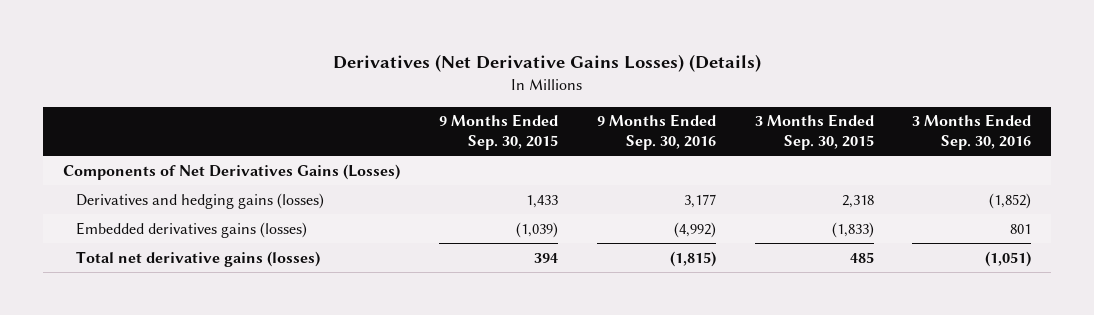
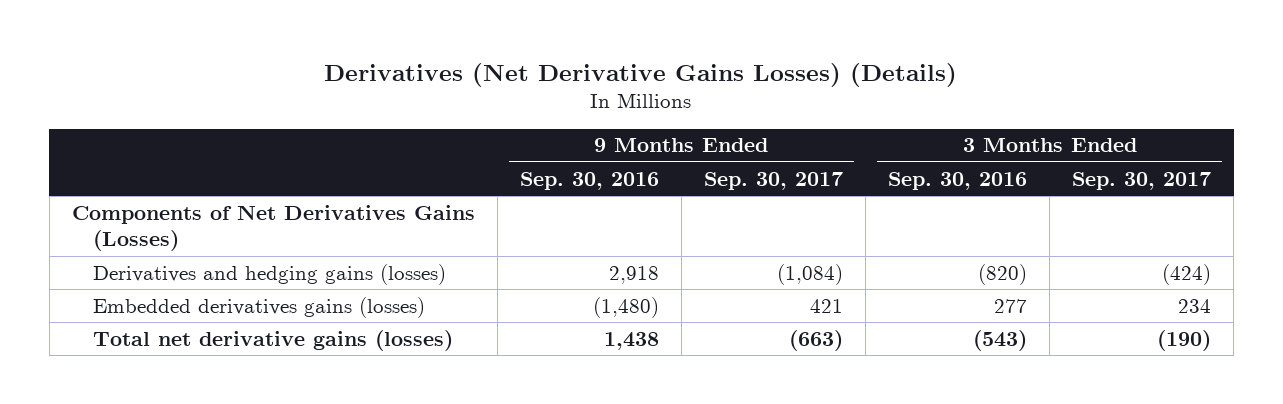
- | 9 Months Ended Sep. 30, 2015 | 9 Months Ended Sep. 30, 2016 | 3 Months Ended Sep. 30, 2015 | 3 Months Ended Sep. 30, 2016
+ | 9 Months Ended Sep. 30, 2016 | 9 Months Ended Sep. 30, 2017 | 3 Months Ended Sep. 30, 2016 | 3 Months Ended Sep. 30, 2017
- Derivatives and hedging gains (losses) | 1,433 | 3,177 | 2,318 | (1,852)
- Embedded derivatives gains (losses) | (1,039) | (4,992) | (1,833) | 801
- Total net derivative gains (losses) | 394 | (1,815) | 485 | (1,051)
+ Derivatives and hedging gains (losses) | 2,918 | (1,084) | (820) | (424)
+ Embedded derivatives gains (losses) | (1,480) | 421 | 277 | 234
+ Total net derivative gains (losses) | 1,438 | (663) | (543) | (190)

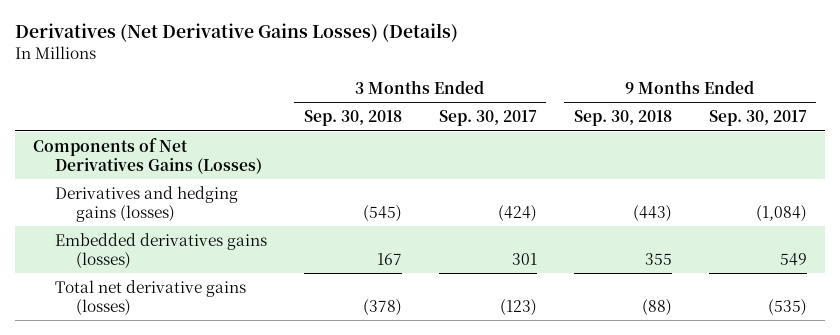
- | 9 Months Ended Sep. 30, 2016 | 9 Months Ended Sep. 30, 2017 | 3 Months Ended Sep. 30, 2016 | 3 Months Ended Sep. 30, 2017
+ | 3 Months Ended Sep. 30, 2018 | 3 Months Ended Sep. 30, 2017 | 9 Months Ended Sep. 30, 2018 | 9 Months Ended Sep. 30, 2017
- Embedded derivatives gains (losses) | (1,480) | 421 | 277 | 234
- Total net derivative gains (losses) | 1,438 | (663) | (543) | (190)
+ Embedded derivatives gains (losses) | 167 | 301 | 355 | 549
+ Total net derivative gains (losses) | (378) | (123) | (88) | (535)

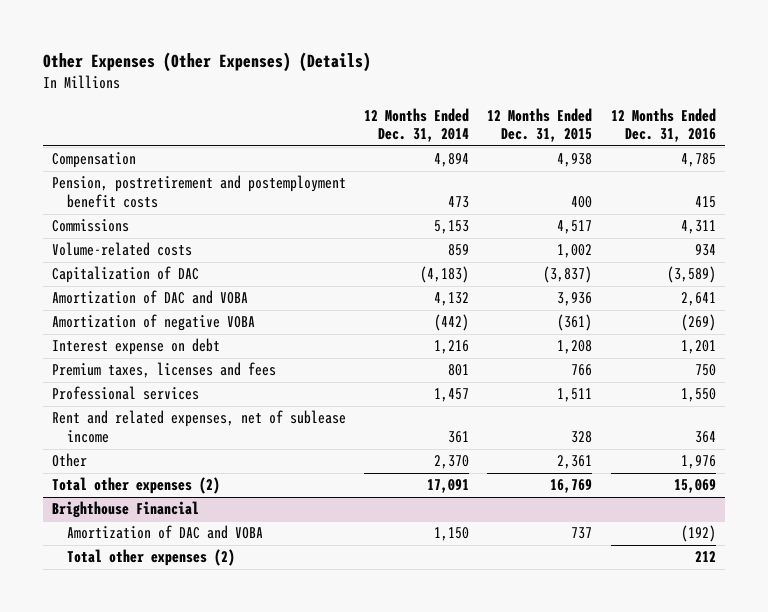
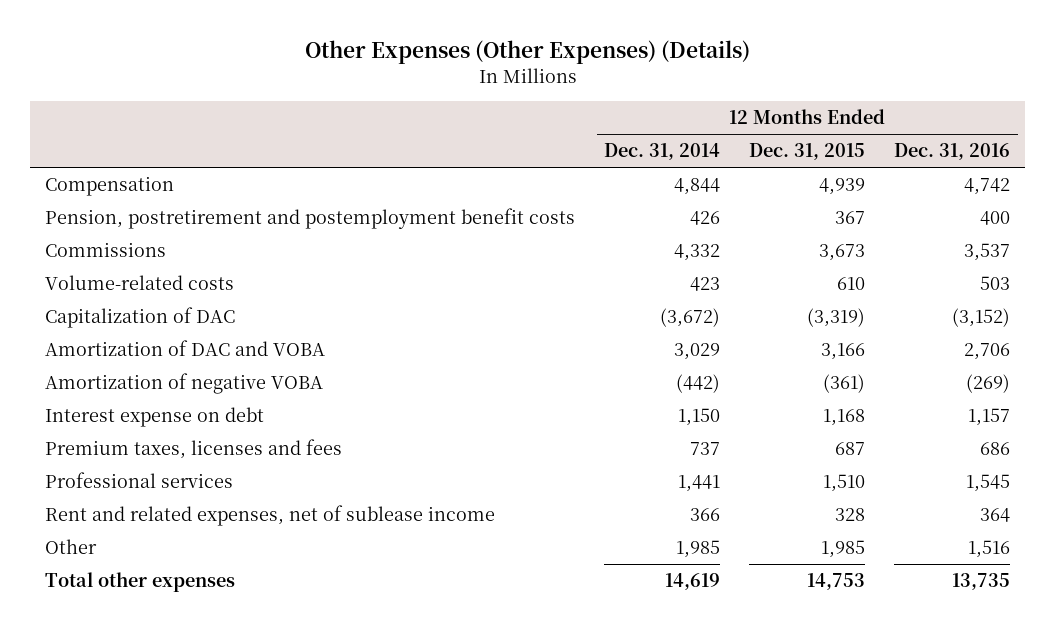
- Compensation | 4,894 | 4,938 | 4,785
- Pension, postretirement and postemployment benefit costs | 473 | 400 | 415
- Commissions | 5,153 | 4,517 | 4,311
- Volume-related costs | 859 | 1,002 | 934
- Capitalization of DAC | (4,183) | (3,837) | (3,589)
- Amortization of DAC and VOBA | 4,132 | 3,936 | 2,641
+ Compensation | 4,844 | 4,939 | 4,742
+ Pension, postretirement and postemployment benefit costs | 426 | 367 | 400
+ Commissions | 4,332 | 3,673 | 3,537
+ Volume-related costs | 423 | 610 | 503
+ Capitalization of DAC | (3,672) | (3,319) | (3,152)
+ Amortization of DAC and VOBA | 3,029 | 3,166 | 2,706
- Interest expense on debt | 1,216 | 1,208 | 1,201
- Premium taxes, licenses and fees | 801 | 766 | 750
- Professional services | 1,457 | 1,511 | 1,550
- Rent and related expenses, net of sublease income | 361 | 328 | 364
- Other | 2,370 | 2,361 | 1,976
- Total other expenses (2) | 17,091 | 16,769 | 15,069
- Brighthouse Financial
- Amortization of DAC and VOBA | 1,150 | 737 | (192)
- Total other expenses (2) | | | 212
+ Interest expense on debt | 1,150 | 1,168 | 1,157
+ Premium taxes, licenses and fees | 737 | 687 | 686
+ Professional services | 1,441 | 1,510 | 1,545
+ Rent and related expenses, net of sublease income | 366 | 328 | 364
+ Other | 1,985 | 1,985 | 1,516
+ Total other expenses | 14,619 | 14,753 | 13,735

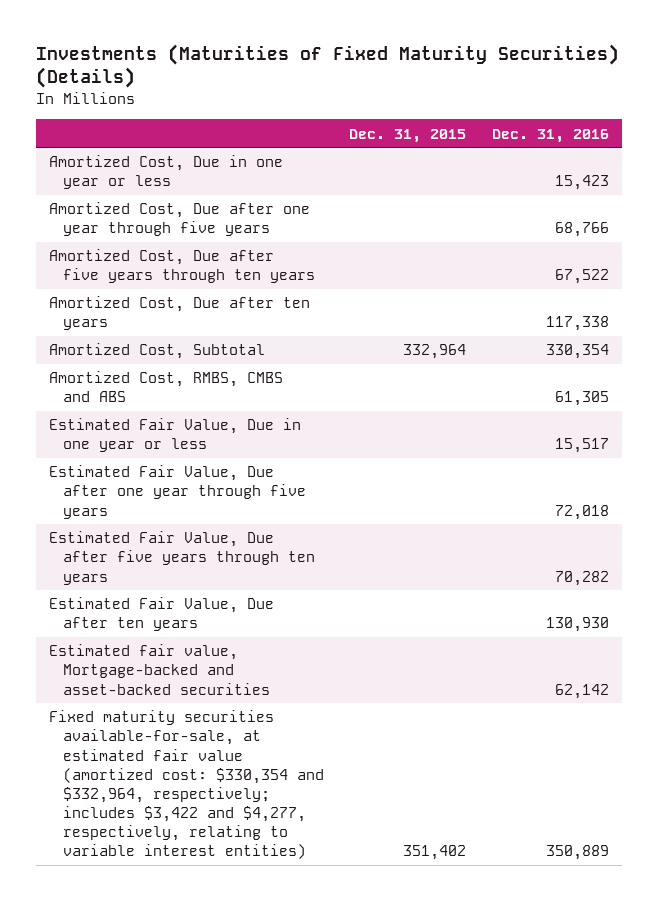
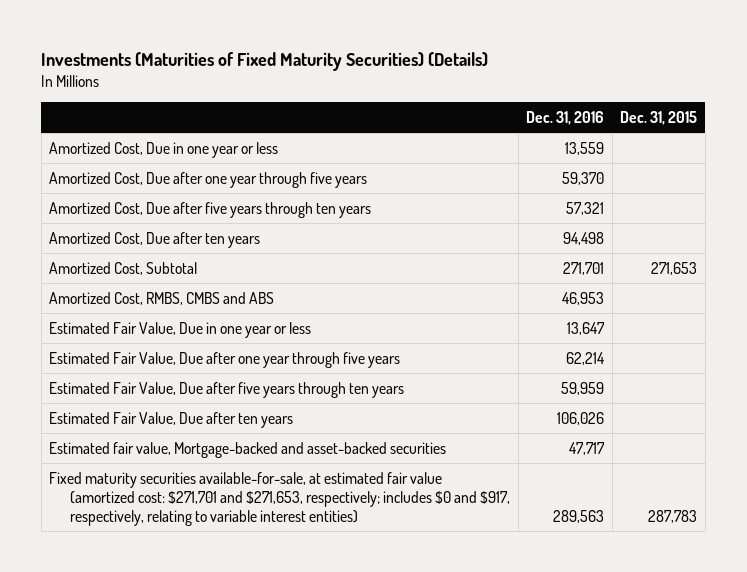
- | Dec. 31, 2015 | Dec. 31, 2016
+ | Dec. 31, 2016 | Dec. 31, 2015
- Amortized Cost, Due in one year or less | | 15,423
- Amortized Cost, Due after one year through five years | | 68,766
- Amortized Cost, Due after five years through ten years | | 67,522
- Amortized Cost, Due after ten years | | 117,338
- Amortized Cost, Subtotal | 332,964 | 330,354
- Amortized Cost, RMBS, CMBS and ABS | | 61,305
- Estimated Fair Value, Due in one year or less | | 15,517
- Estimated Fair Value, Due after one year through five years | | 72,018
- Estimated Fair Value, Due after five years through ten years | | 70,282
- Estimated Fair Value, Due after ten years | | 130,930
- Estimated fair value, Mortgage-backed and asset-backed securities | | 62,142
- Fixed maturity securities available-for-sale, at estimated fair value (amortized cost: $330,354 and $332,964, respectively; includes $3,422 and $4,277, respectively, relating to variable interest entities) | 351,402 | 350,889
+ Amortized Cost, Due in one year or less | 13,559 |
+ Amortized Cost, Due after one year through five years | 59,370 |
+ Amortized Cost, Due after five years through ten years | 57,321 |
+ Amortized Cost, Due after ten years | 94,498 |
+ Amortized Cost, Subtotal | 271,701 | 271,653
+ Amortized Cost, RMBS, CMBS and ABS | 46,953 |
+ Estimated Fair Value, Due in one year or less | 13,647 |
+ Estimated Fair Value, Due after one year through five years | 62,214 |
+ Estimated Fair Value, Due after five years through ten years | 59,959 |
+ Estimated Fair Value, Due after ten years | 106,026 |
+ Estimated fair value, Mortgage-backed and asset-backed securities | 47,717 |
+ Fixed maturity securities available-for-sale, at estimated fair value (amortized cost: $271,701 and $271,653, respectively; includes $0 and $917, respectively, relating to variable interest entities) | 289,563 | 287,783

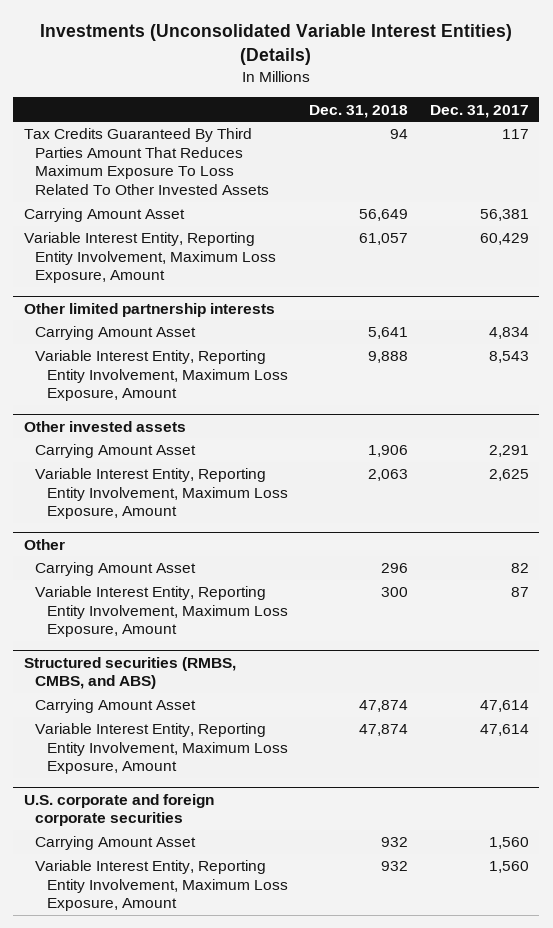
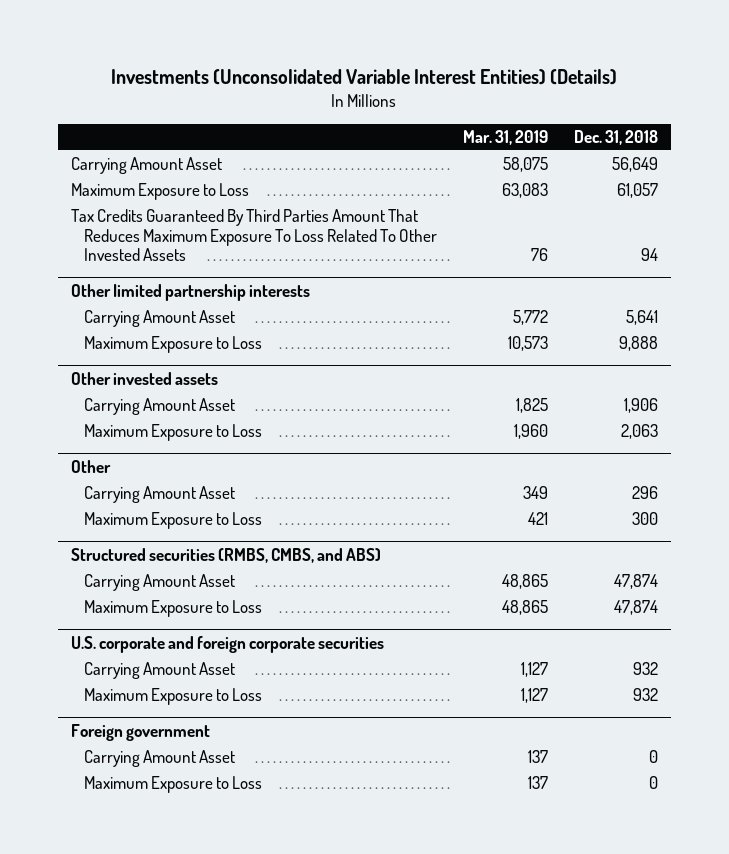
- | Dec. 31, 2018 | Dec. 31, 2017
+ | Mar. 31, 2019 | Dec. 31, 2018
- Variable Interest Entity, Reporting Entity Involvement, Maximum Loss Exposure, Amount | 61,057 | 60,429
+ Maximum Exposure to Loss | 63,083 | 61,057
moved down: Tax Credits Guaranteed By Third Parties Amount That Reduces Maximum Exposure To Loss Related To Other Invested Assets | 76 | 94
@ Other limited partnership interests
- Variable Interest Entity, Reporting Entity Involvement, Maximum Loss Exposure, Amount | 9,888 | 8,543
+ Maximum Exposure to Loss | 10,573 | 9,888
@ Other invested assets
- Variable Interest Entity, Reporting Entity Involvement, Maximum Loss Exposure, Amount | 2,063 | 2,625
+ Maximum Exposure to Loss | 1,960 | 2,063
@ Other
- Variable Interest Entity, Reporting Entity Involvement, Maximum Loss Exposure, Amount | 300 | 87
+ Maximum Exposure to Loss | 421 | 300
@ Structured securities (RMBS, CMBS, and ABS)
- Variable Interest Entity, Reporting Entity Involvement, Maximum Loss Exposure, Amount | 47,874 | 47,614
+ Maximum Exposure to Loss | 48,865 | 47,874
@ U.S. corporate and foreign corporate securities
- Variable Interest Entity, Reporting Entity Involvement, Maximum Loss Exposure, Amount | 932 | 1,560
+ Maximum Exposure to Loss | 1,127 | 932
+ Foreign government
+ Carrying Amount Asset | 137 | 0
+ Maximum Exposure to Loss | 137 | 0

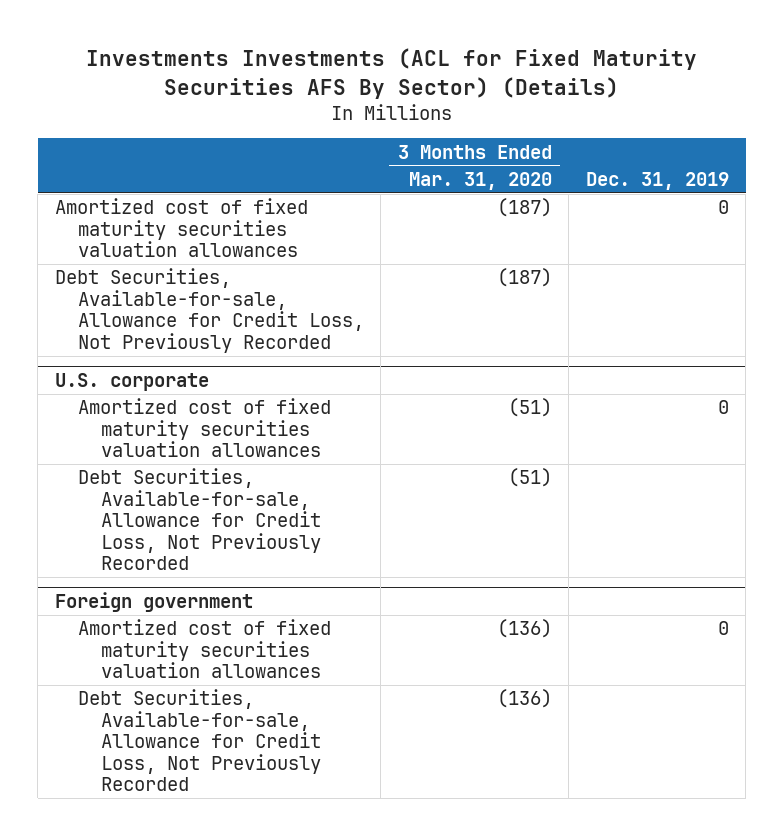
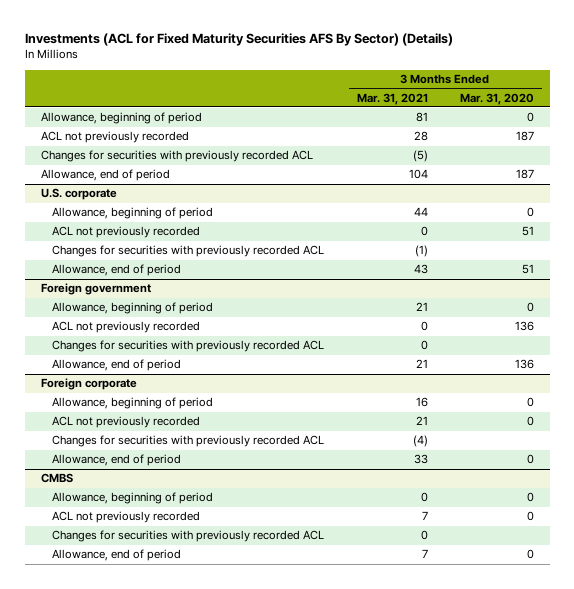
- Investments Investments (ACL for Fixed Maturity Securities AFS By Sector) (Details)
+ Investments (ACL for Fixed Maturity Securities AFS By Sector) (Details)
- | 3 Months Ended Mar. 31, 2020 | Dec. 31, 2019
+ | 3 Months Ended Mar. 31, 2021 | 3 Months Ended Mar. 31, 2020
- Amortized cost of fixed maturity securities valuation allowances | (187) | 0
- Debt Securities, Available-for-sale, Allowance for Credit Loss, Not Previously Recorded | (187) |
+ Allowance, beginning of period | 81 | 0
+ ACL not previously recorded | 28 | 187
+ Changes for securities with previously recorded ACL | (5) |
+ Allowance, end of period | 104 | 187
@ U.S. corporate
- Amortized cost of fixed maturity securities valuation allowances | (51) | 0
- Debt Securities, Available-for-sale, Allowance for Credit Loss, Not Previously Recorded | (51) |
+ Allowance, beginning of period | 44 | 0
+ ACL not previously recorded | 0 | 51
+ Changes for securities with previously recorded ACL | (1) |
+ Allowance, end of period | 43 | 51
@ Foreign government
- Amortized cost of fixed maturity securities valuation allowances | (136) | 0
- Debt Securities, Available-for-sale, Allowance for Credit Loss, Not Previously Recorded | (136) |
+ Allowance, beginning of period | 21 | 0
+ ACL not previously recorded | 0 | 136
+ Changes for securities with previously recorded ACL | 0 |
+ Allowance, end of period | 21 | 136
+ Foreign corporate
+ Allowance, beginning of period | 16 | 0
+ ACL not previously recorded | 21 | 0
+ Changes for securities with previously recorded ACL | (4) |
+ Allowance, end of period | 33 | 0
+ CMBS
+ Allowance, beginning of period | 0 | 0
+ ACL not previously recorded | 7 | 0
+ Changes for securities with previously recorded ACL | 0 |
+ Allowance, end of period | 7 | 0

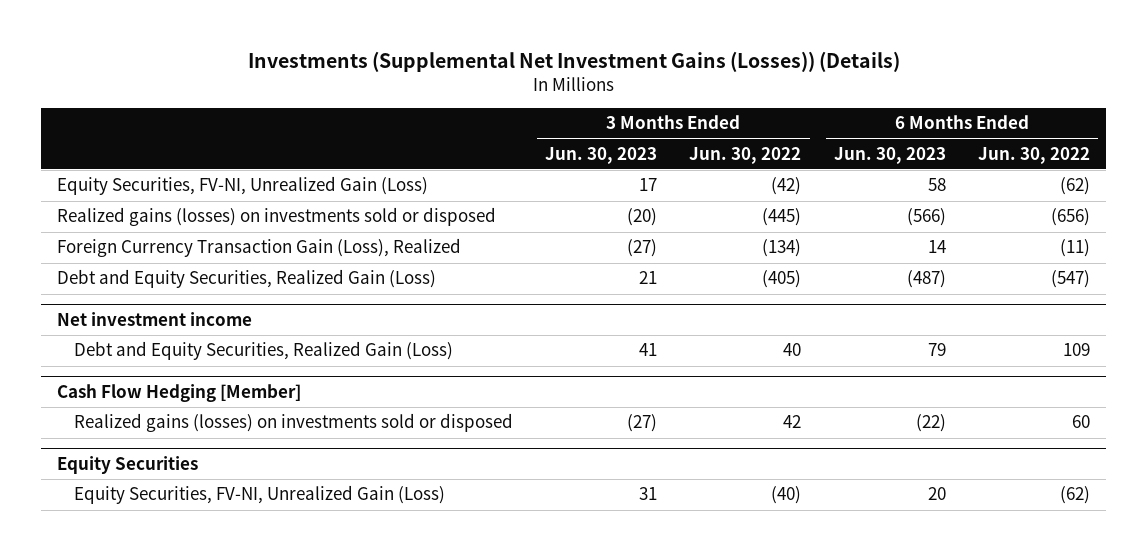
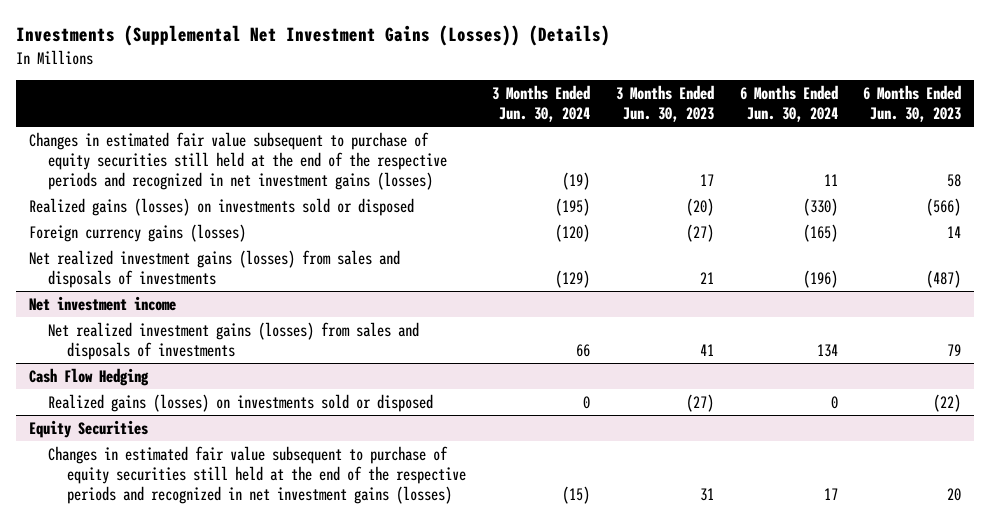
- | 3 Months Ended Jun. 30, 2023 | 3 Months Ended Jun. 30, 2022 | 6 Months Ended Jun. 30, 2023 | 6 Months Ended Jun. 30, 2022
+ | 3 Months Ended Jun. 30, 2024 | 3 Months Ended Jun. 30, 2023 | 6 Months Ended Jun. 30, 2024 | 6 Months Ended Jun. 30, 2023
- Equity Securities, FV-NI, Unrealized Gain (Loss) | 17 | (42) | 58 | (62)
+ Changes in estimated fair value subsequent to purchase of equity securities still held at the end of the respective periods and recognized in net investment gains (losses) | (19) | 17 | 11 | 58
- Foreign Currency Transaction Gain (Loss), Realized | (27) | (134) | 14 | (11)
- Debt and Equity Securities, Realized Gain (Loss) | 21 | (405) | (487) | (547)
+ Foreign currency gains (losses) | (120) | (27) | (165) | 14
+ Net realized investment gains (losses) from sales and disposals of investments | (129) | 21 | (196) | (487)
@ Net investment income
- Debt and Equity Securities, Realized Gain (Loss) | 41 | 40 | 79 | 109
- Cash Flow Hedging [Member]
@ Net investment income
+ Net realized investment gains (losses) from sales and disposals of investments | 66 | 41 | 134 | 79
+ Cash Flow Hedging
@ Equity Securities
- Equity Securities, FV-NI, Unrealized Gain (Loss) | 31 | (40) | 20 | (62)
+ Changes in estimated fair value subsequent to purchase of equity securities still held at the end of the respective periods and recognized in net investment gains (losses) | (15) | 31 | 17 | 20

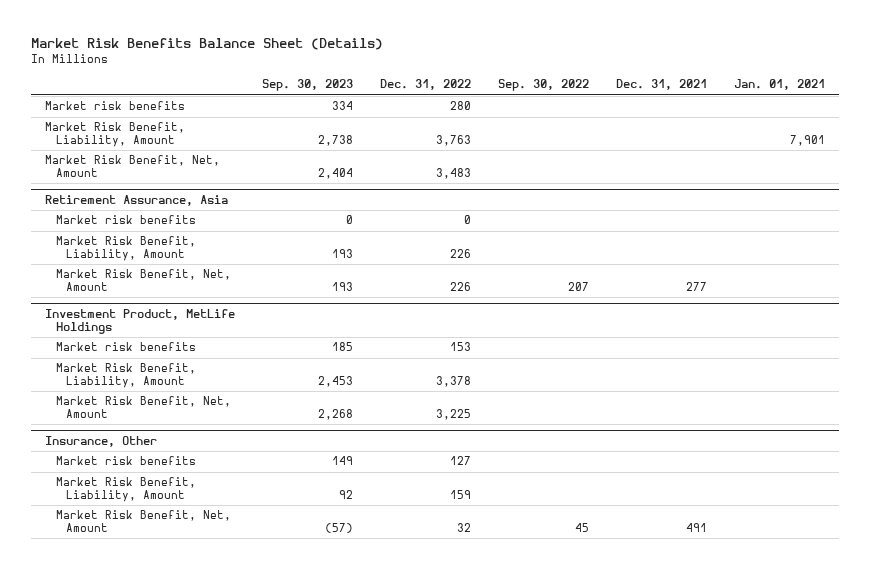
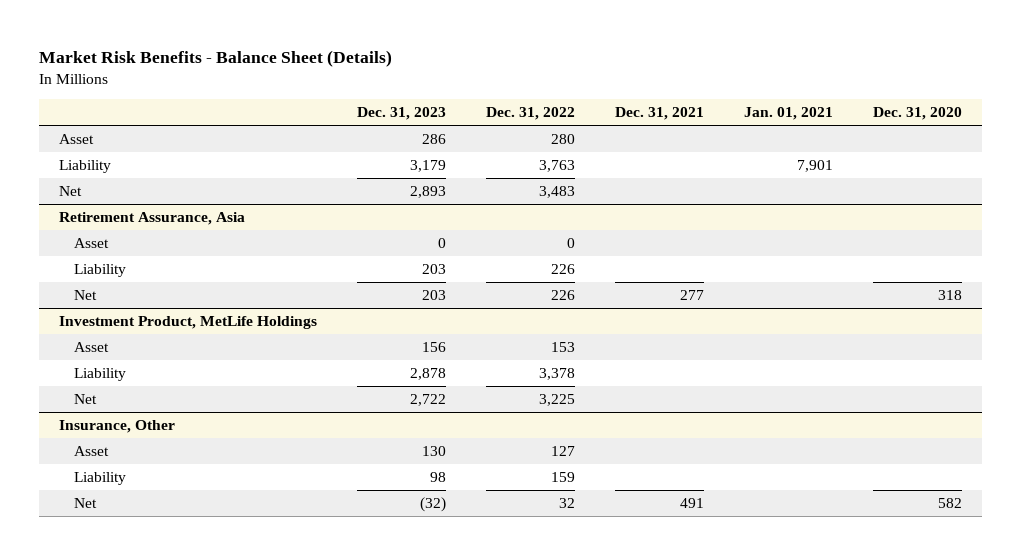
- Market Risk Benefits Balance Sheet (Details)
+ Market Risk Benefits - Balance Sheet (Details)
- | Sep. 30, 2023 | Dec. 31, 2022 | Sep. 30, 2022 | Dec. 31, 2021 | Jan. 01, 2021
+ | Dec. 31, 2023 | Dec. 31, 2022 | Dec. 31, 2021 | Jan. 01, 2021 | Dec. 31, 2020
- Market risk benefits | 334 | 280 | | |
- Market Risk Benefit, Liability, Amount | 2,738 | 3,763 | | | 7,901
- Market Risk Benefit, Net, Amount | 2,404 | 3,483 | | |
+ Asset | 286 | 280 | | |
+ Liability | 3,179 | 3,763 | | 7,901 |
+ Net | 2,893 | 3,483 | | |
@ Retirement Assurance, Asia
- Market risk benefits | 0 | 0 | | |
- Market Risk Benefit, Liability, Amount | 193 | 226 | | |
- Market Risk Benefit, Net, Amount | 193 | 226 | 207 | 277 |
+ Asset | 0 | 0 | | |
+ Liability | 203 | 226 | | |
+ Net | 203 | 226 | 277 | | 318
@ Investment Product, MetLife Holdings
- Market risk benefits | 185 | 153 | | |
- Market Risk Benefit, Liability, Amount | 2,453 | 3,378 | | |
- Market Risk Benefit, Net, Amount | 2,268 | 3,225 | | |
+ Asset | 156 | 153 | | |
+ Liability | 2,878 | 3,378 | | |
+ Net | 2,722 | 3,225 | | |
@ Insurance, Other
- Market risk benefits | 149 | 127 | | |
- Market Risk Benefit, Liability, Amount | 92 | 159 | | |
- Market Risk Benefit, Net, Amount | (57) | 32 | 45 | 491 |
+ Asset | 130 | 127 | | |
+ Liability | 98 | 159 | | |
+ Net | (32) | 32 | 491 | | 582

